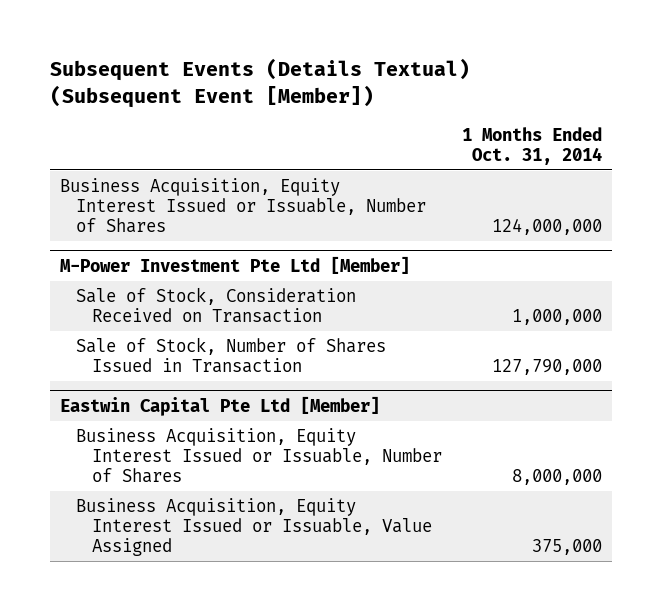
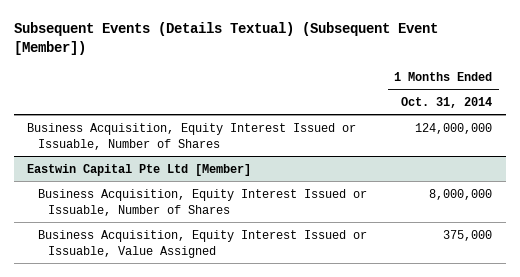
- M-Power Investment Pte Ltd [Member]
- Sale of Stock, Consideration Received on Transaction | 1,000,000
- Sale of Stock, Number of Shares Issued in Transaction | 127,790,000

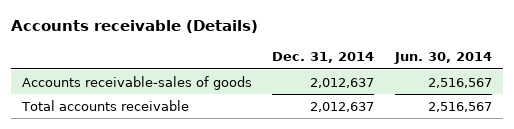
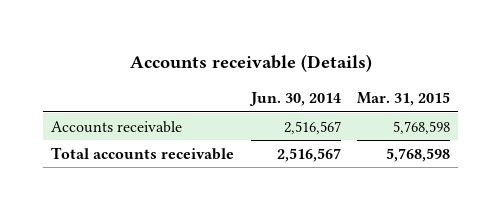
- | Dec. 31, 2014 | Jun. 30, 2014
+ | Jun. 30, 2014 | Mar. 31, 2015
- Accounts receivable-sales of goods | 2,012,637 | 2,516,567
+ Accounts receivable | 2,516,567 | 5,768,598

